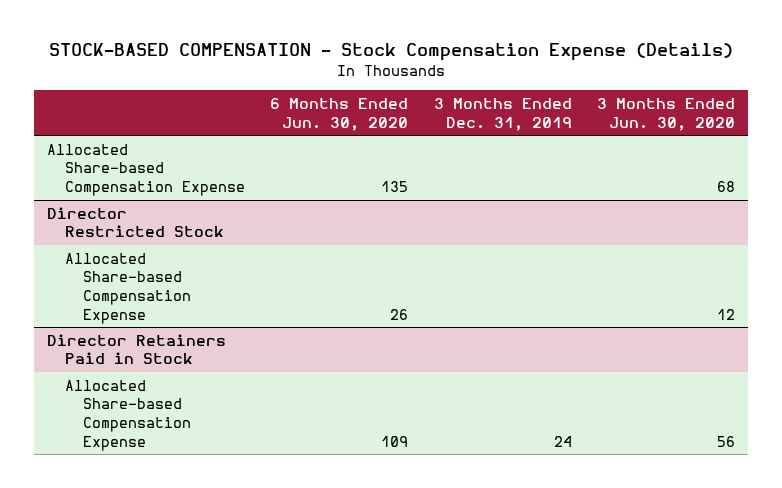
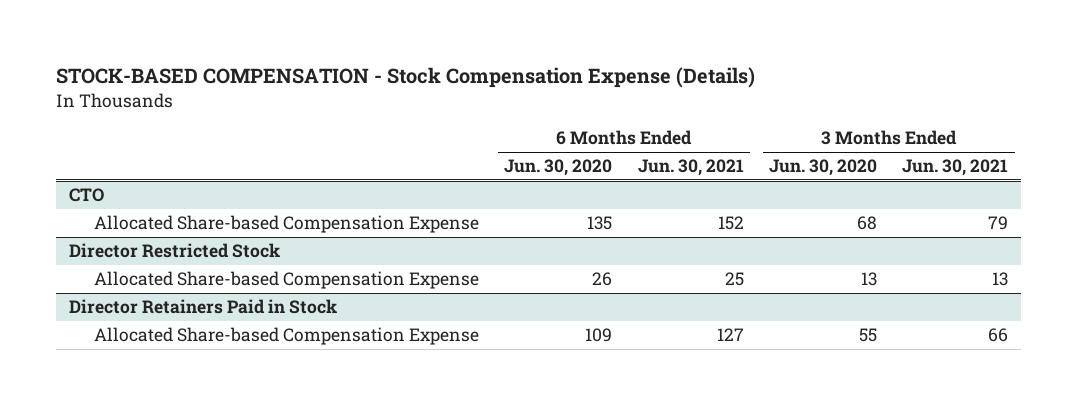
- | 6 Months Ended Jun. 30, 2020 | 3 Months Ended Dec. 31, 2019 | 3 Months Ended Jun. 30, 2020
+ | 6 Months Ended Jun. 30, 2020 | 6 Months Ended Jun. 30, 2021 | 3 Months Ended Jun. 30, 2020 | 3 Months Ended Jun. 30, 2021
+ CTO
@ Director Restricted Stock
- Allocated Share-based Compensation Expense | 26 | | 12
+ Allocated Share-based Compensation Expense | 26 | 25 | 13 | 13
@ Director Retainers Paid in Stock
- Allocated Share-based Compensation Expense | 109 | 24 | 56
+ Allocated Share-based Compensation Expense | 109 | 127 | 55 | 66

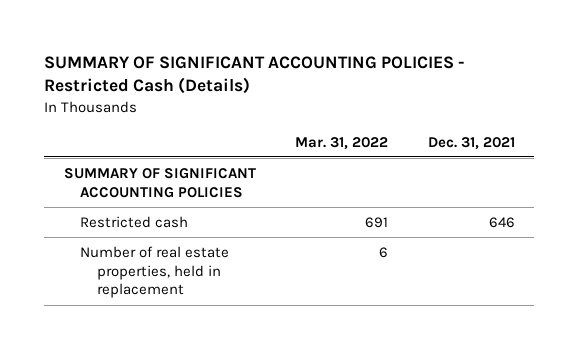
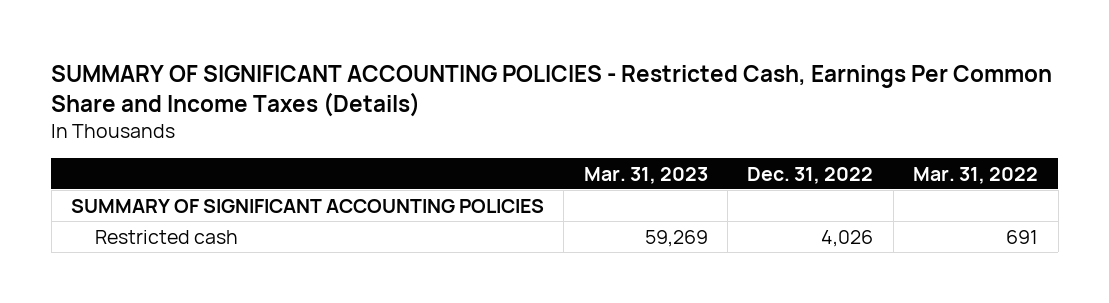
- SUMMARY OF SIGNIFICANT ACCOUNTING POLICIES - Restricted Cash (Details)
+ SUMMARY OF SIGNIFICANT ACCOUNTING POLICIES - Restricted Cash, Earnings Per Common Share and Income Taxes (Details)
- | Mar. 31, 2022 | Dec. 31, 2021
+ | Mar. 31, 2023 | Dec. 31, 2022 | Mar. 31, 2022
- Number of real estate properties, held in replacement | 6 |

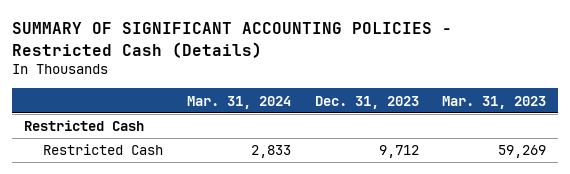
- SUMMARY OF SIGNIFICANT ACCOUNTING POLICIES - Restricted Cash, Earnings Per Common Share and Income Taxes (Details)
+ SUMMARY OF SIGNIFICANT ACCOUNTING POLICIES - Restricted Cash (Details)
- | Mar. 31, 2023 | Dec. 31, 2022 | Mar. 31, 2022
+ | Mar. 31, 2024 | Dec. 31, 2023 | Mar. 31, 2023
- SUMMARY OF SIGNIFICANT ACCOUNTING POLICIES
- Restricted cash | 59,269 | 4,026 | 691
+ Restricted Cash
+ Restricted Cash | 2,833 | 9,712 | 59,269

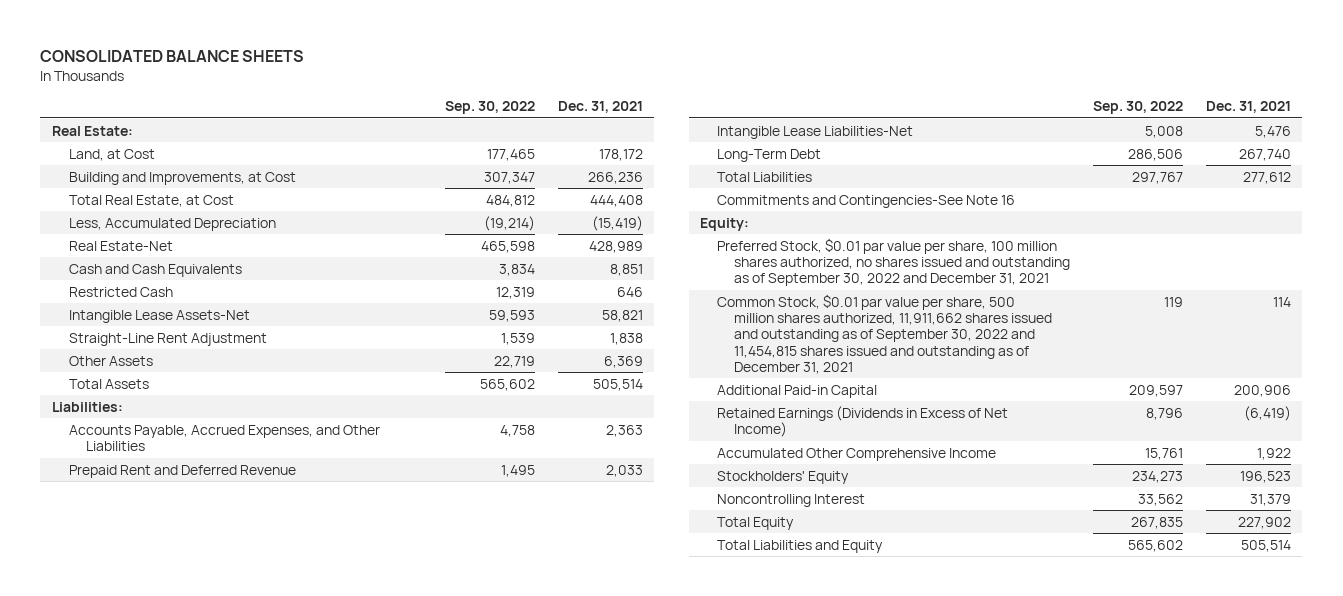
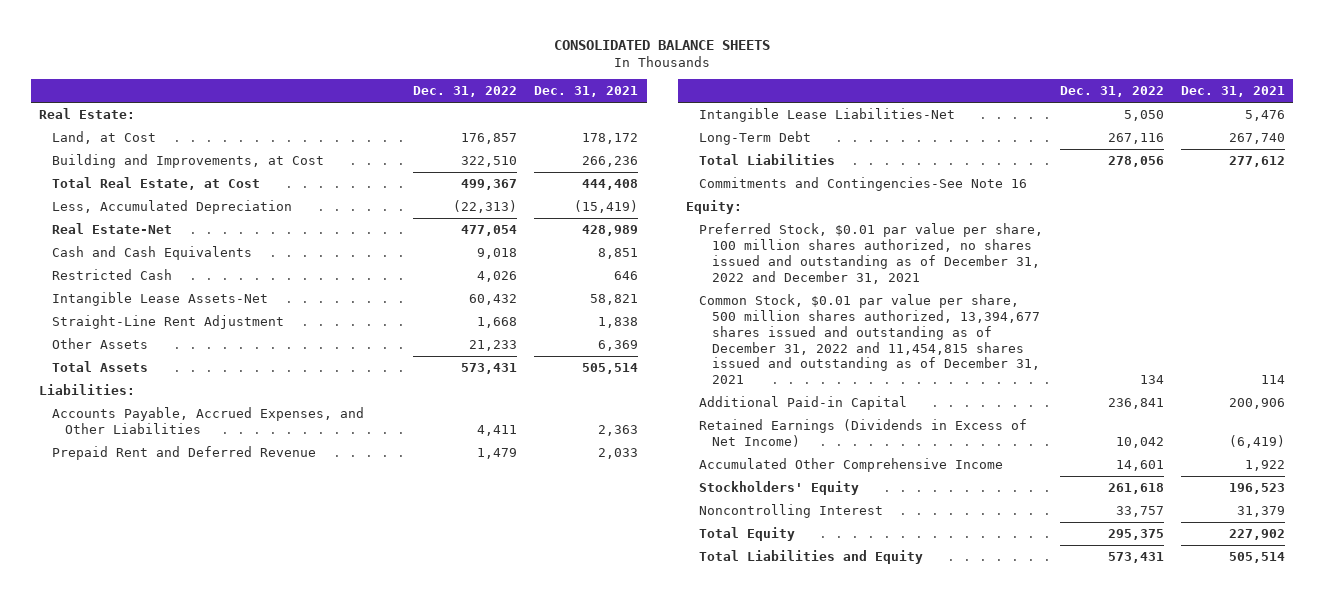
- | Sep. 30, 2022 | Dec. 31, 2021
+ | Dec. 31, 2022 | Dec. 31, 2021
- Preferred Stock, $0.01 par value per share, 100 million shares authorized, no shares issued and outstanding as of September 30, 2022 and December 31, 2021
- Common Stock, $0.01 par value per share, 500 million shares authorized, 11,911,662 shares issued and outstanding as of September 30, 2022 and 11,454,815 shares issued and outstanding as of December 31, 2021 | 119 | 114
+ Preferred Stock, $0.01 par value per share, 100 million shares authorized, no shares issued and outstanding as of December 31, 2022 and December 31, 2021
+ Common Stock, $0.01 par value per share, 500 million shares authorized, 13,394,677 shares issued and outstanding as of December 31, 2022 and 11,454,815 shares issued and outstanding as of December 31, 2021 | 134 | 114

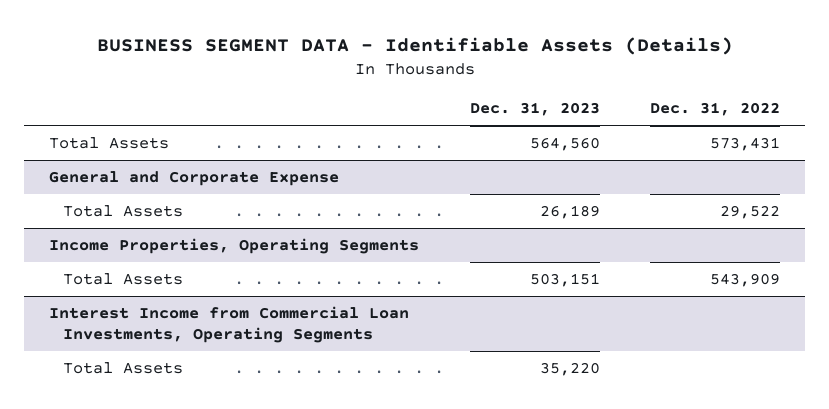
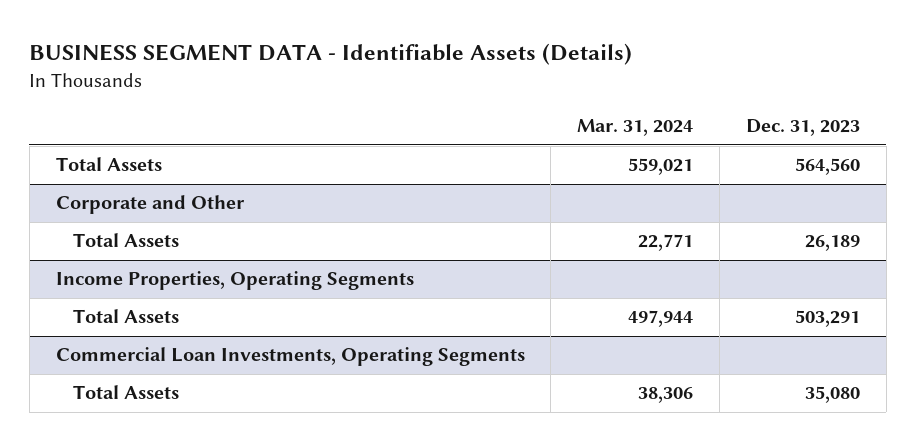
- | Dec. 31, 2023 | Dec. 31, 2022
+ | Mar. 31, 2024 | Dec. 31, 2023
- General and Corporate Expense
+ Corporate and Other
@ Income Properties, Operating Segments
- Total Assets | 503,151 | 543,909
- Interest Income from Commercial Loan Investments, Operating Segments
- Total Assets | 35,220 |
@ Income Properties, Operating Segments
+ Total Assets | 497,944 | 503,291
+ Commercial Loan Investments, Operating Segments
+ Total Assets | 38,306 | 35,080

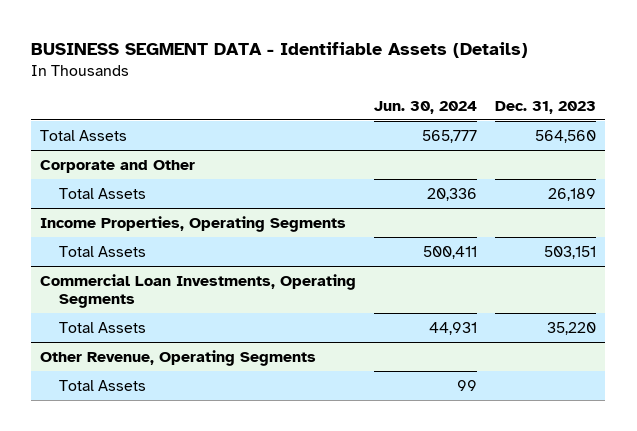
- | Mar. 31, 2024 | Dec. 31, 2023
+ | Jun. 30, 2024 | Dec. 31, 2023
@ Income Properties, Operating Segments
- Total Assets | 497,944 | 503,291
+ Total Assets | 500,411 | 503,151
@ Commercial Loan Investments, Operating Segments
- Total Assets | 38,306 | 35,080
+ Total Assets | 44,931 | 35,220
+ Other Revenue, Operating Segments
+ Total Assets | 99 |

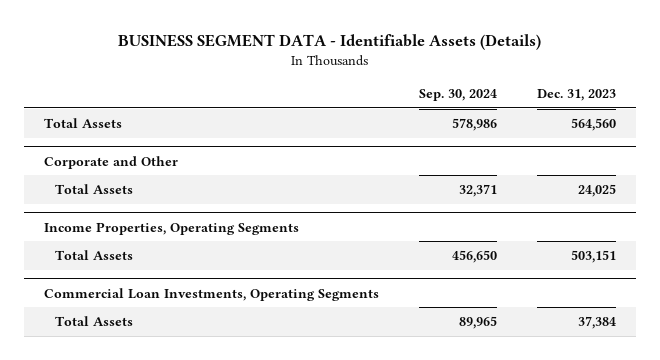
- | Jun. 30, 2024 | Dec. 31, 2023
+ | Sep. 30, 2024 | Dec. 31, 2023
@ Corporate and Other
- Total Assets | 20,336 | 26,189
+ Total Assets | 32,371 | 24,025
@ Commercial Loan Investments, Operating Segments
- Total Assets | 44,931 | 35,220
- Other Revenue, Operating Segments
- Total Assets | 99 |
@ Commercial Loan Investments, Operating Segments
+ Total Assets | 89,965 | 37,384

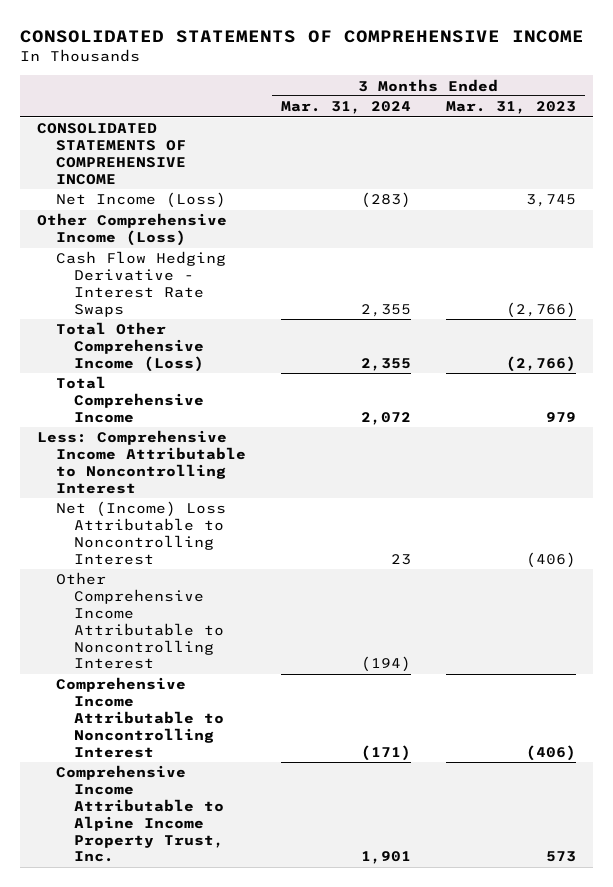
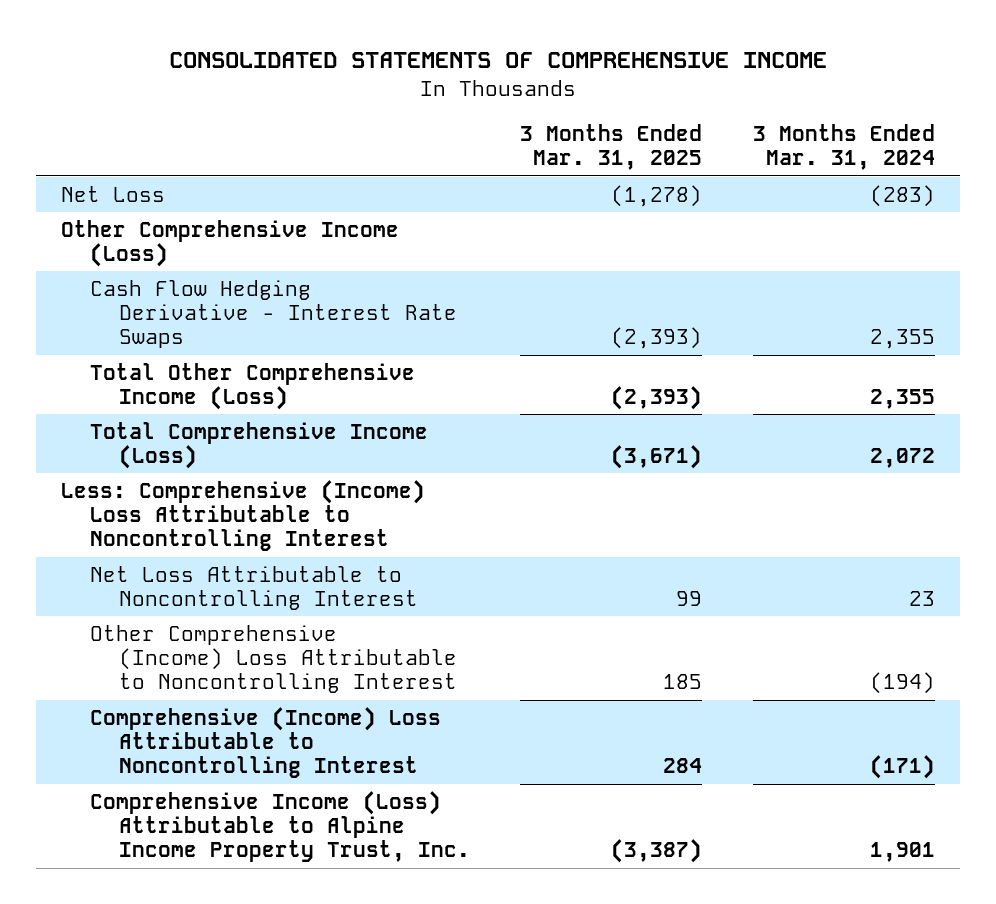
- | 3 Months Ended Mar. 31, 2024 | 3 Months Ended Mar. 31, 2023
+ | 3 Months Ended Mar. 31, 2025 | 3 Months Ended Mar. 31, 2024
- CONSOLIDATED STATEMENTS OF COMPREHENSIVE INCOME
- Net Income (Loss) | (283) | 3,745
+ Net Loss | (1,278) | (283)
- Total Comprehensive Income | 2,072 | 979
- Less: Comprehensive Income Attributable to Noncontrolling Interest
- Net (Income) Loss Attributable to Noncontrolling Interest | 23 | (406)
- Other Comprehensive Income Attributable to Noncontrolling Interest | (194) |
- Comprehensive Income Attributable to Noncontrolling Interest | (171) | (406)
- Comprehensive Income Attributable to Alpine Income Property Trust, Inc. | 1,901 | 573
+ Total Comprehensive Income (Loss) | (3,671) | 2,072
+ Less: Comprehensive (Income) Loss Attributable to Noncontrolling Interest
+ Net Loss Attributable to Noncontrolling Interest | 99 | 23
+ Other Comprehensive (Income) Loss Attributable to Noncontrolling Interest | 185 | (194)
+ Comprehensive (Income) Loss Attributable to Noncontrolling Interest | 284 | (171)
+ Comprehensive Income (Loss) Attributable to Alpine Income Property Trust, Inc. | (3,387) | 1,901

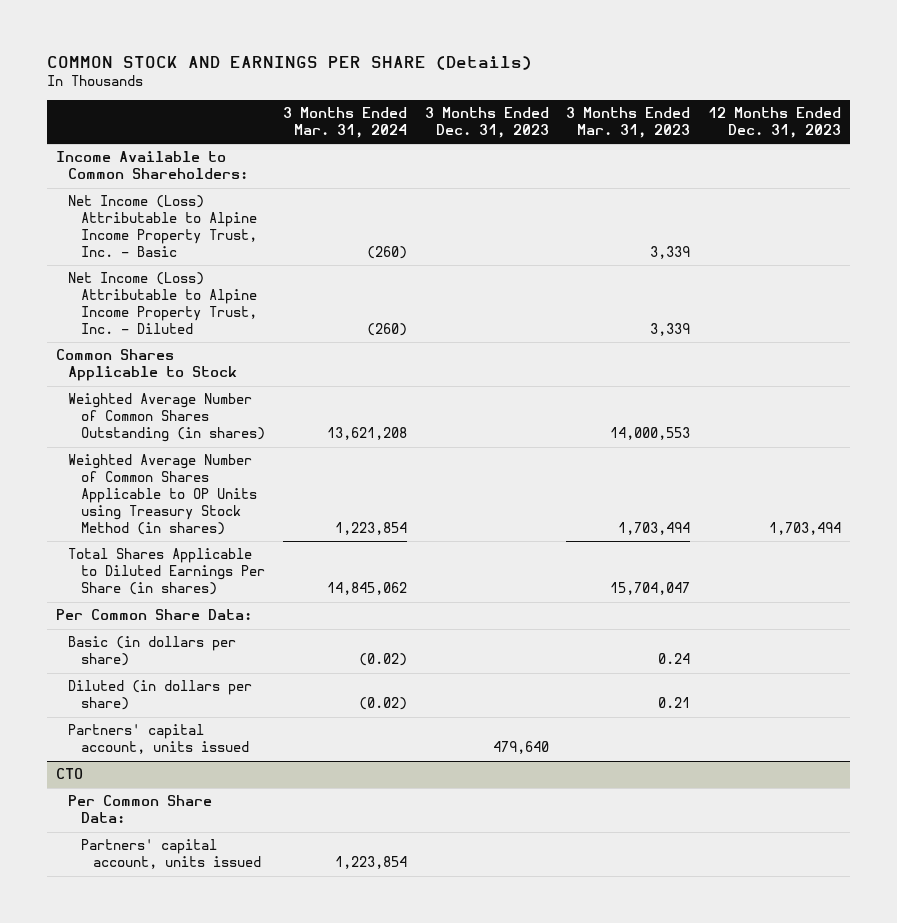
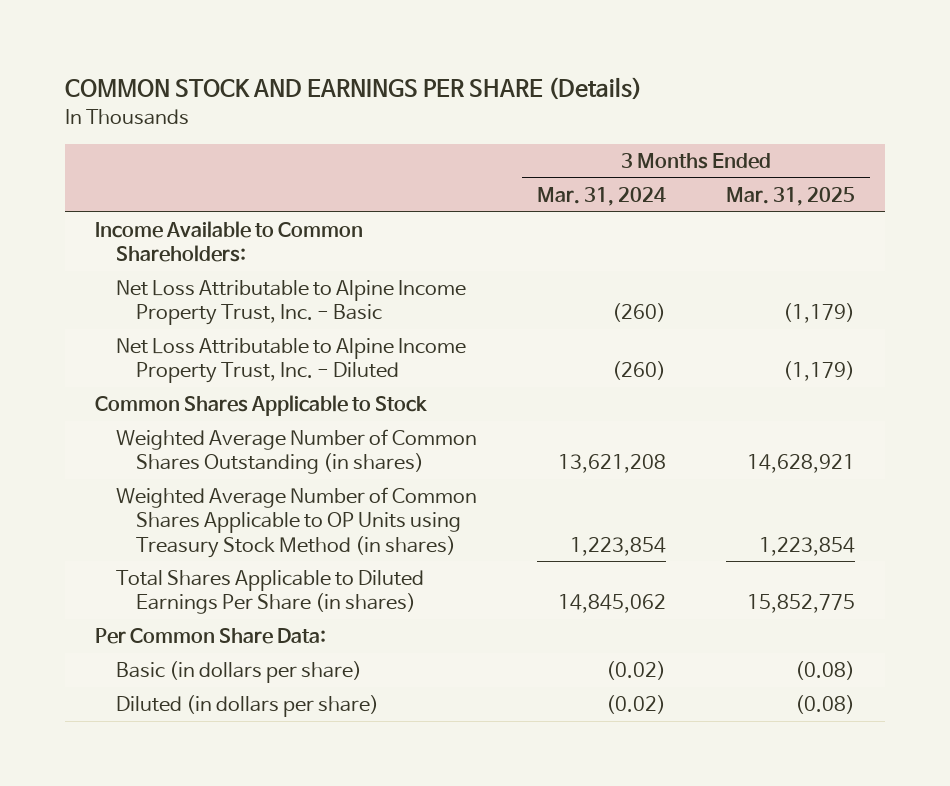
- | 3 Months Ended Mar. 31, 2024 | 3 Months Ended Dec. 31, 2023 | 3 Months Ended Mar. 31, 2023 | 12 Months Ended Dec. 31, 2023
+ | 3 Months Ended Mar. 31, 2024 | 3 Months Ended Mar. 31, 2025
- Net Income (Loss) Attributable to Alpine Income Property Trust, Inc. - Basic | (260) | | 3,339 |
- Net Income (Loss) Attributable to Alpine Income Property Trust, Inc. - Diluted | (260) | | 3,339 |
+ Net Loss Attributable to Alpine Income Property Trust, Inc. - Basic | (260) | (1,179)
+ Net Loss Attributable to Alpine Income Property Trust, Inc. - Diluted | (260) | (1,179)
- Partners' capital account, units issued | | 479,640 | |
- CTO
- Per Common Share Data:
- Partners' capital account, units issued | 1,223,854 | | |

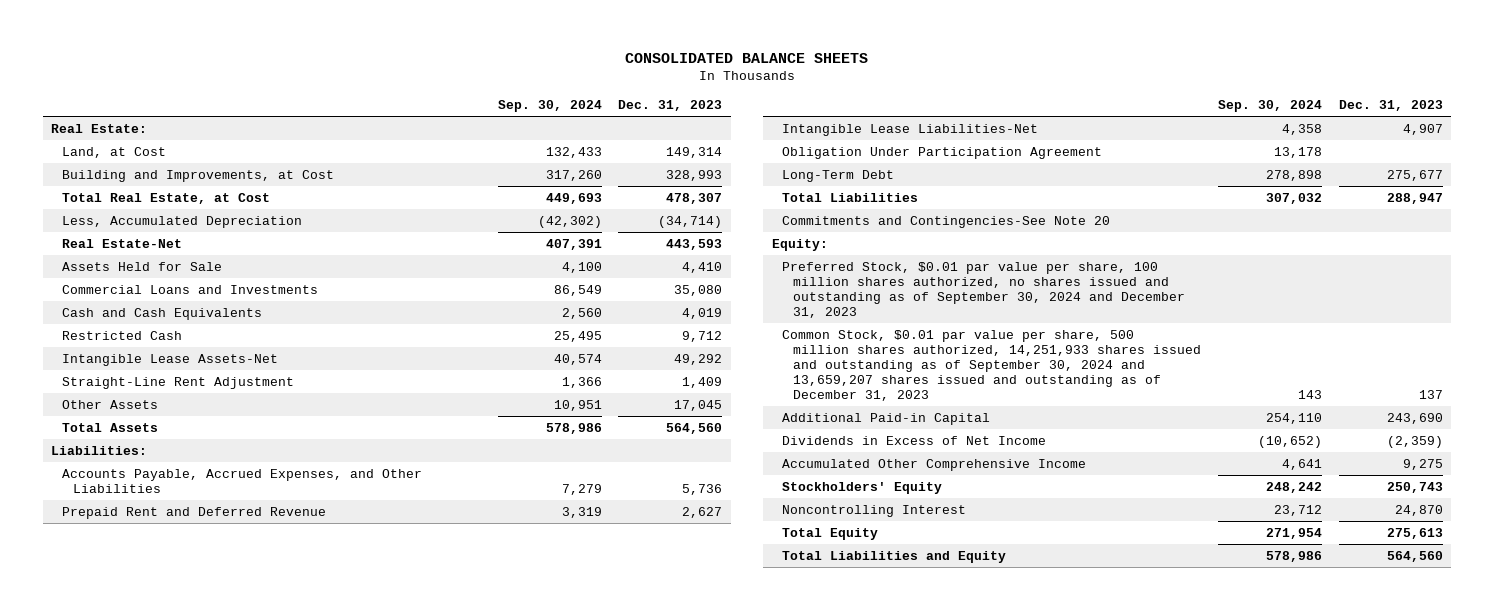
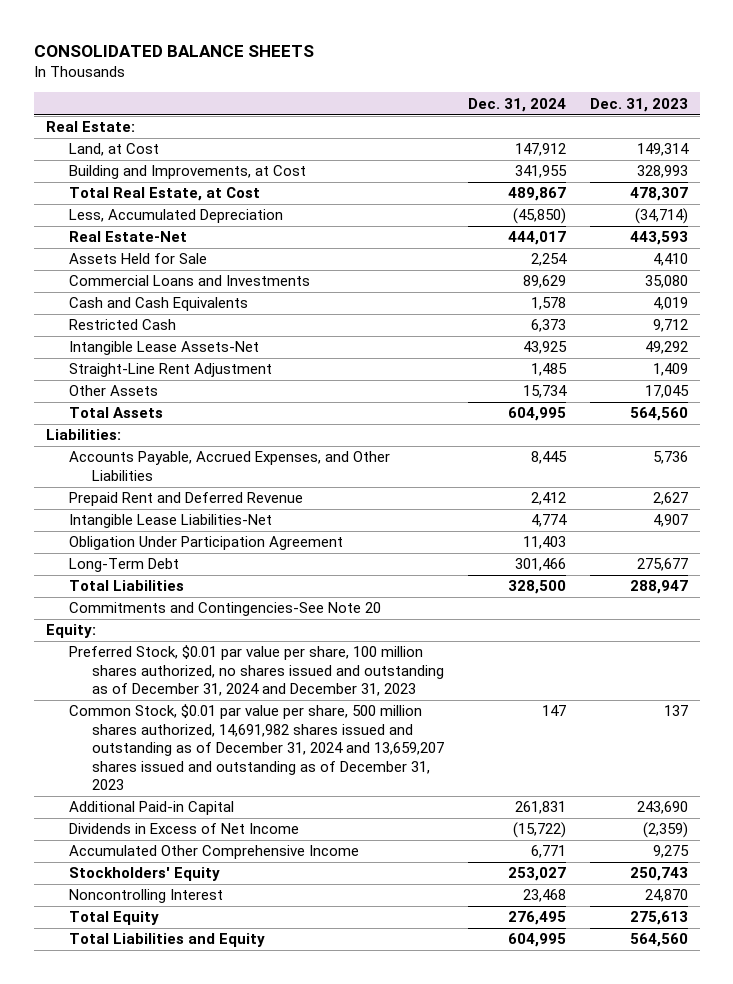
- | Sep. 30, 2024 | Dec. 31, 2023
+ | Dec. 31, 2024 | Dec. 31, 2023
- Preferred Stock, $0.01 par value per share, 100 million shares authorized, no shares issued and outstanding as of September 30, 2024 and December 31, 2023
- Common Stock, $0.01 par value per share, 500 million shares authorized, 14,251,933 shares issued and outstanding as of September 30, 2024 and 13,659,207 shares issued and outstanding as of December 31, 2023 | 143 | 137
+ Preferred Stock, $0.01 par value per share, 100 million shares authorized, no shares issued and outstanding as of December 31, 2024 and December 31, 2023
+ Common Stock, $0.01 par value per share, 500 million shares authorized, 14,691,982 shares issued and outstanding as of December 31, 2024 and 13,659,207 shares issued and outstanding as of December 31, 2023 | 147 | 137

